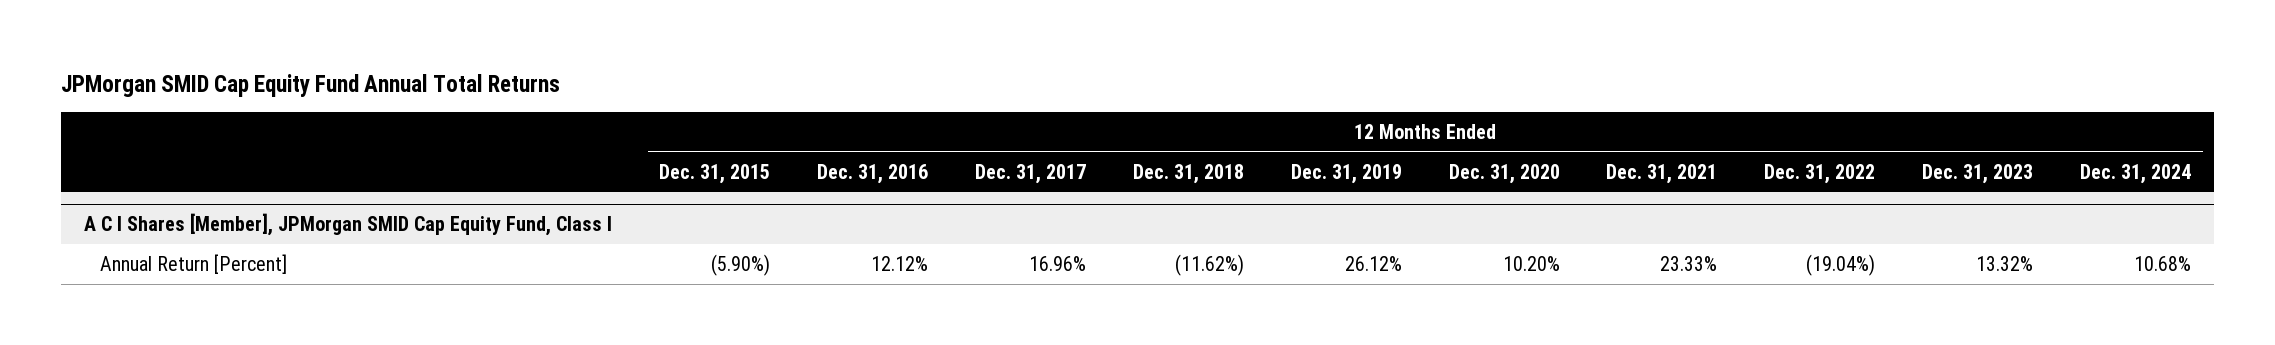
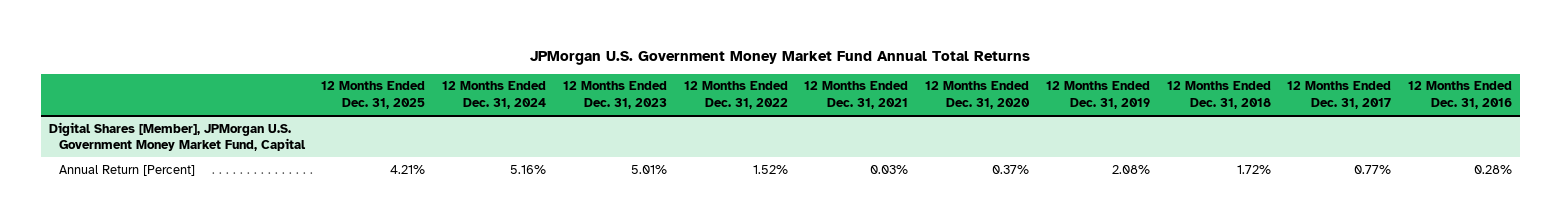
- JPMorgan SMID Cap Equity Fund Annual Total Returns
+ JPMorgan U.S. Government Money Market Fund Annual Total Returns
- | 12 Months Ended Dec. 31, 2015 | 12 Months Ended Dec. 31, 2016 | 12 Months Ended Dec. 31, 2017 | 12 Months Ended Dec. 31, 2018 | 12 Months Ended Dec. 31, 2019 | 12 Months Ended Dec. 31, 2020 | 12 Months Ended Dec. 31, 2021 | 12 Months Ended Dec. 31, 2022 | 12 Months Ended Dec. 31, 2023 | 12 Months Ended Dec. 31, 2024
+ | 12 Months Ended Dec. 31, 2025 | 12 Months Ended Dec. 31, 2024 | 12 Months Ended Dec. 31, 2023 | 12 Months Ended Dec. 31, 2022 | 12 Months Ended Dec. 31, 2021 | 12 Months Ended Dec. 31, 2020 | 12 Months Ended Dec. 31, 2019 | 12 Months Ended Dec. 31, 2018 | 12 Months Ended Dec. 31, 2017 | 12 Months Ended Dec. 31, 2016
- A C I Shares [Member], JPMorgan SMID Cap Equity Fund, Class I
- Annual Return [Percent] | (5.90%) | 12.12% | 16.96% | (11.62%) | 26.12% | 10.20% | 23.33% | (19.04%) | 13.32% | 10.68%
+ Digital Shares [Member], JPMorgan U.S. Government Money Market Fund, Capital
+ Annual Return [Percent] | 4.21% | 5.16% | 5.01% | 1.52% | 0.03% | 0.37% | 2.08% | 1.72% | 0.77% | 0.28%

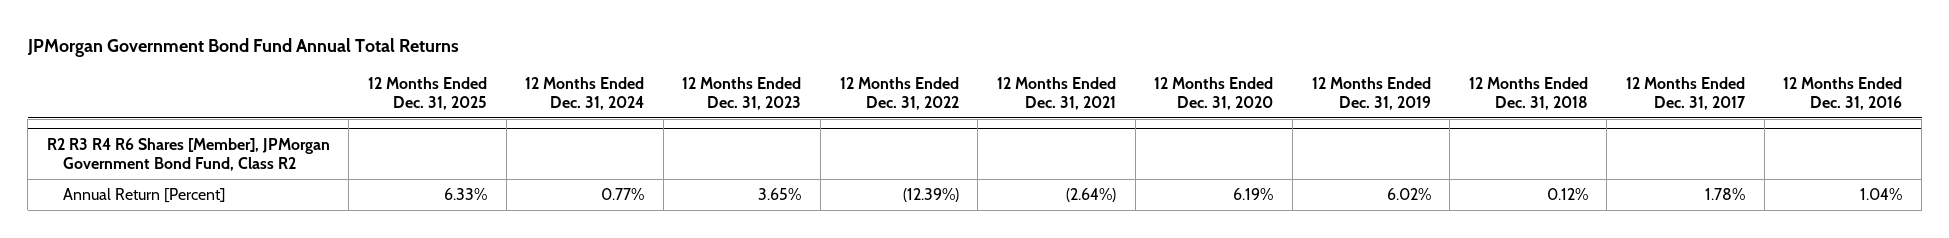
- JPMorgan U.S. Government Money Market Fund Annual Total Returns
+ JPMorgan Government Bond Fund Annual Total Returns
- Digital Shares [Member], JPMorgan U.S. Government Money Market Fund, Capital
- Annual Return [Percent] | 4.21% | 5.16% | 5.01% | 1.52% | 0.03% | 0.37% | 2.08% | 1.72% | 0.77% | 0.28%
+ R2 R3 R4 R6 Shares [Member], JPMorgan Government Bond Fund, Class R2
+ Annual Return [Percent] | 6.33% | 0.77% | 3.65% | (12.39%) | (2.64%) | 6.19% | 6.02% | 0.12% | 1.78% | 1.04%

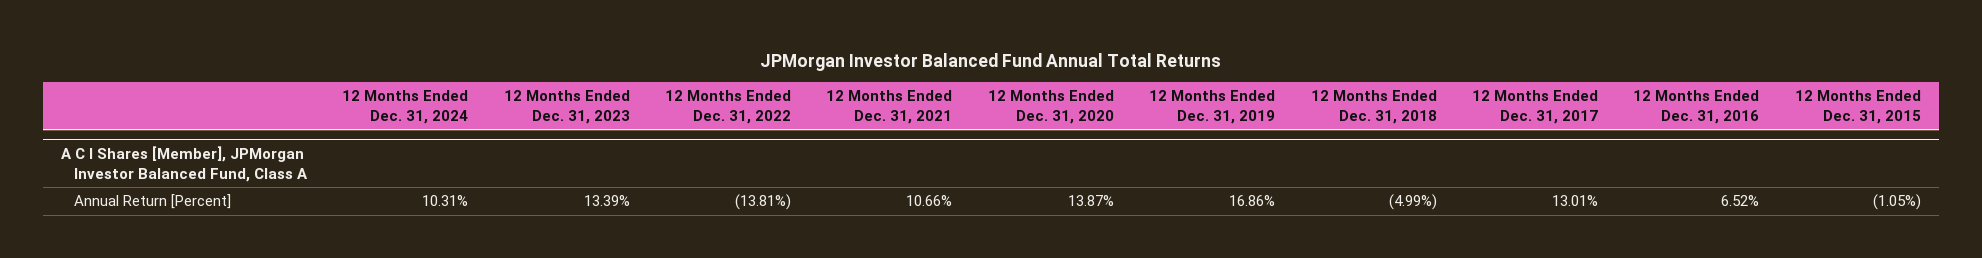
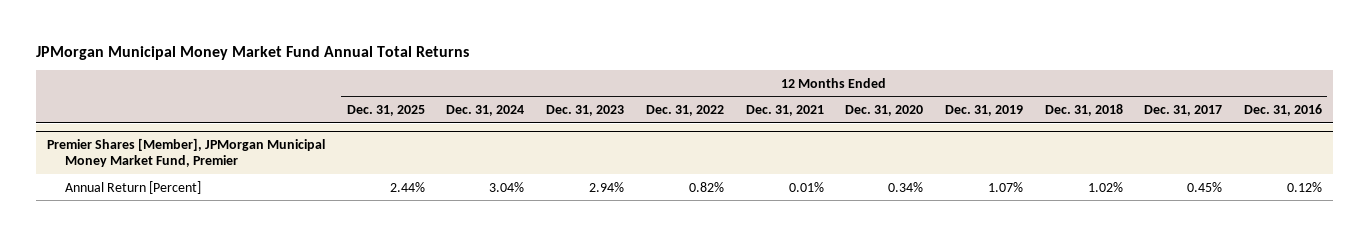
- JPMorgan Investor Balanced Fund Annual Total Returns
+ JPMorgan Municipal Money Market Fund Annual Total Returns
- | 12 Months Ended Dec. 31, 2024 | 12 Months Ended Dec. 31, 2023 | 12 Months Ended Dec. 31, 2022 | 12 Months Ended Dec. 31, 2021 | 12 Months Ended Dec. 31, 2020 | 12 Months Ended Dec. 31, 2019 | 12 Months Ended Dec. 31, 2018 | 12 Months Ended Dec. 31, 2017 | 12 Months Ended Dec. 31, 2016 | 12 Months Ended Dec. 31, 2015
+ | 12 Months Ended Dec. 31, 2025 | 12 Months Ended Dec. 31, 2024 | 12 Months Ended Dec. 31, 2023 | 12 Months Ended Dec. 31, 2022 | 12 Months Ended Dec. 31, 2021 | 12 Months Ended Dec. 31, 2020 | 12 Months Ended Dec. 31, 2019 | 12 Months Ended Dec. 31, 2018 | 12 Months Ended Dec. 31, 2017 | 12 Months Ended Dec. 31, 2016
- A C I Shares [Member], JPMorgan Investor Balanced Fund, Class A
- Annual Return [Percent] | 10.31% | 13.39% | (13.81%) | 10.66% | 13.87% | 16.86% | (4.99%) | 13.01% | 6.52% | (1.05%)
+ Premier Shares [Member], JPMorgan Municipal Money Market Fund, Premier
+ Annual Return [Percent] | 2.44% | 3.04% | 2.94% | 0.82% | 0.01% | 0.34% | 1.07% | 1.02% | 0.45% | 0.12%

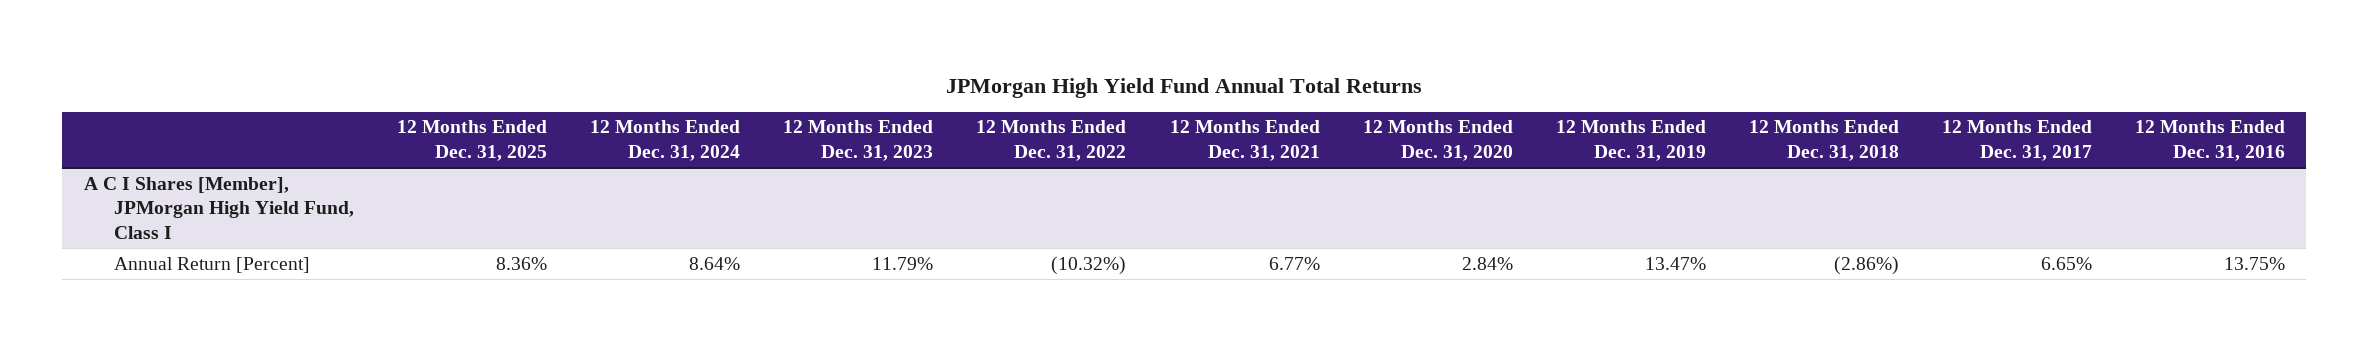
- JPMorgan Municipal Money Market Fund Annual Total Returns
+ JPMorgan High Yield Fund Annual Total Returns
- Premier Shares [Member], JPMorgan Municipal Money Market Fund, Premier
- Annual Return [Percent] | 2.44% | 3.04% | 2.94% | 0.82% | 0.01% | 0.34% | 1.07% | 1.02% | 0.45% | 0.12%
+ A C I Shares [Member], JPMorgan High Yield Fund, Class I
+ Annual Return [Percent] | 8.36% | 8.64% | 11.79% | (10.32%) | 6.77% | 2.84% | 13.47% | (2.86%) | 6.65% | 13.75%

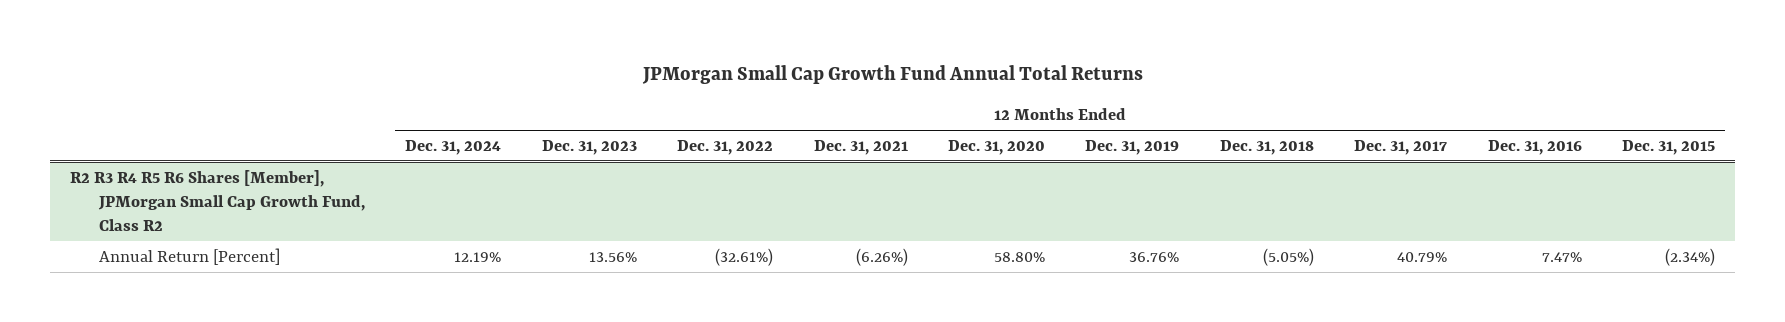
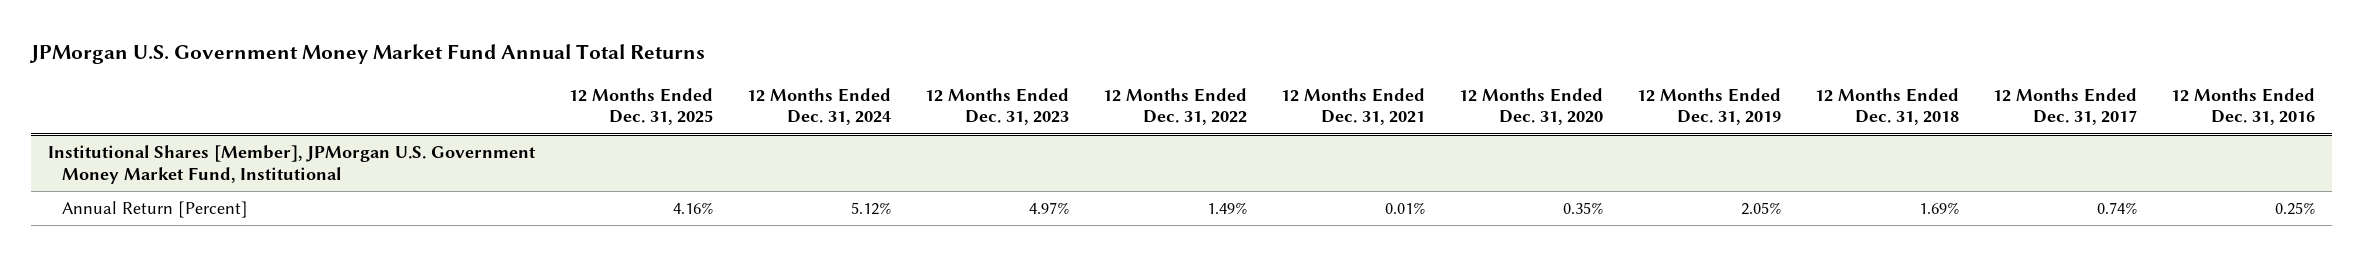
- JPMorgan Small Cap Growth Fund Annual Total Returns
+ JPMorgan U.S. Government Money Market Fund Annual Total Returns
- | 12 Months Ended Dec. 31, 2024 | 12 Months Ended Dec. 31, 2023 | 12 Months Ended Dec. 31, 2022 | 12 Months Ended Dec. 31, 2021 | 12 Months Ended Dec. 31, 2020 | 12 Months Ended Dec. 31, 2019 | 12 Months Ended Dec. 31, 2018 | 12 Months Ended Dec. 31, 2017 | 12 Months Ended Dec. 31, 2016 | 12 Months Ended Dec. 31, 2015
+ | 12 Months Ended Dec. 31, 2025 | 12 Months Ended Dec. 31, 2024 | 12 Months Ended Dec. 31, 2023 | 12 Months Ended Dec. 31, 2022 | 12 Months Ended Dec. 31, 2021 | 12 Months Ended Dec. 31, 2020 | 12 Months Ended Dec. 31, 2019 | 12 Months Ended Dec. 31, 2018 | 12 Months Ended Dec. 31, 2017 | 12 Months Ended Dec. 31, 2016
- R2 R3 R4 R5 R6 Shares [Member], JPMorgan Small Cap Growth Fund, Class R2
- Annual Return [Percent] | 12.19% | 13.56% | (32.61%) | (6.26%) | 58.80% | 36.76% | (5.05%) | 40.79% | 7.47% | (2.34%)
+ Institutional Shares [Member], JPMorgan U.S. Government Money Market Fund, Institutional
+ Annual Return [Percent] | 4.16% | 5.12% | 4.97% | 1.49% | 0.01% | 0.35% | 2.05% | 1.69% | 0.74% | 0.25%

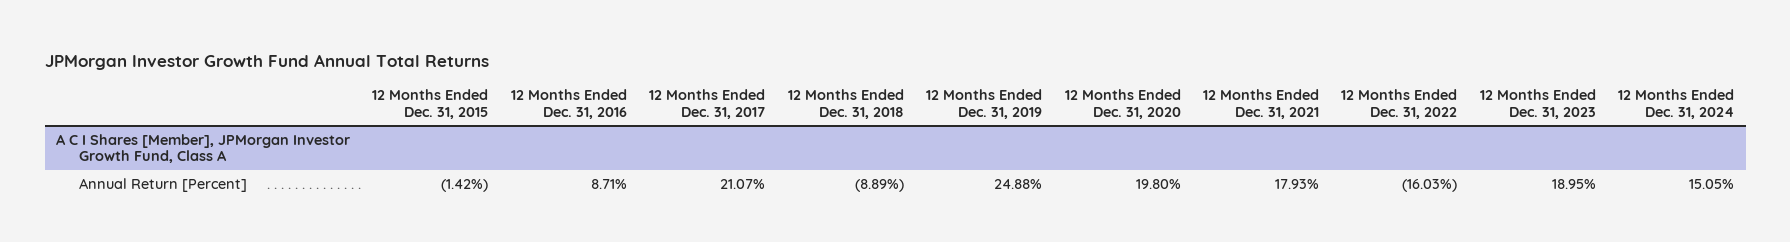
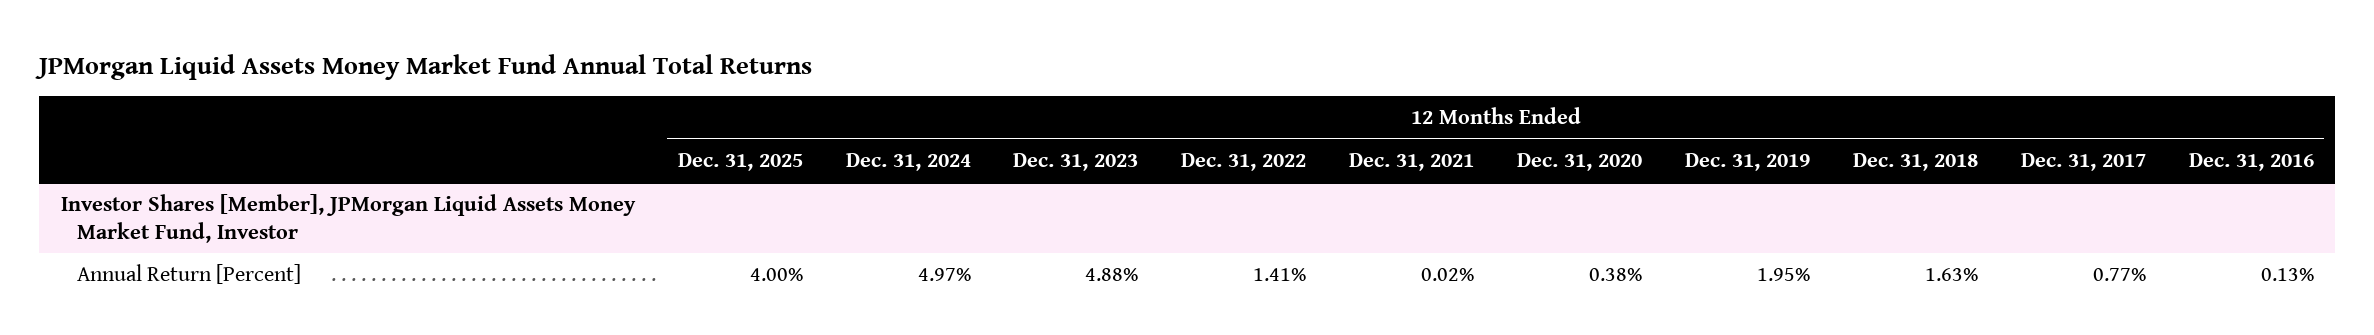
- JPMorgan Investor Growth Fund Annual Total Returns
+ JPMorgan Liquid Assets Money Market Fund Annual Total Returns
- | 12 Months Ended Dec. 31, 2015 | 12 Months Ended Dec. 31, 2016 | 12 Months Ended Dec. 31, 2017 | 12 Months Ended Dec. 31, 2018 | 12 Months Ended Dec. 31, 2019 | 12 Months Ended Dec. 31, 2020 | 12 Months Ended Dec. 31, 2021 | 12 Months Ended Dec. 31, 2022 | 12 Months Ended Dec. 31, 2023 | 12 Months Ended Dec. 31, 2024
+ | 12 Months Ended Dec. 31, 2025 | 12 Months Ended Dec. 31, 2024 | 12 Months Ended Dec. 31, 2023 | 12 Months Ended Dec. 31, 2022 | 12 Months Ended Dec. 31, 2021 | 12 Months Ended Dec. 31, 2020 | 12 Months Ended Dec. 31, 2019 | 12 Months Ended Dec. 31, 2018 | 12 Months Ended Dec. 31, 2017 | 12 Months Ended Dec. 31, 2016
- A C I Shares [Member], JPMorgan Investor Growth Fund, Class A
- Annual Return [Percent] | (1.42%) | 8.71% | 21.07% | (8.89%) | 24.88% | 19.80% | 17.93% | (16.03%) | 18.95% | 15.05%
+ Investor Shares [Member], JPMorgan Liquid Assets Money Market Fund, Investor
+ Annual Return [Percent] | 4.00% | 4.97% | 4.88% | 1.41% | 0.02% | 0.38% | 1.95% | 1.63% | 0.77% | 0.13%

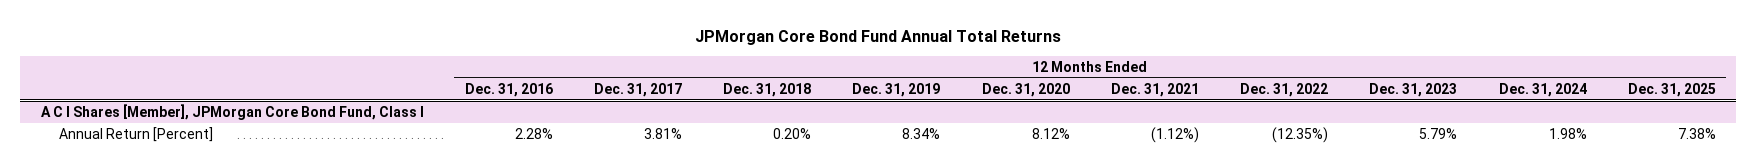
- JPMorgan Liquid Assets Money Market Fund Annual Total Returns
+ JPMorgan Core Bond Fund Annual Total Returns
- | 12 Months Ended Dec. 31, 2025 | 12 Months Ended Dec. 31, 2024 | 12 Months Ended Dec. 31, 2023 | 12 Months Ended Dec. 31, 2022 | 12 Months Ended Dec. 31, 2021 | 12 Months Ended Dec. 31, 2020 | 12 Months Ended Dec. 31, 2019 | 12 Months Ended Dec. 31, 2018 | 12 Months Ended Dec. 31, 2017 | 12 Months Ended Dec. 31, 2016
+ | 12 Months Ended Dec. 31, 2016 | 12 Months Ended Dec. 31, 2017 | 12 Months Ended Dec. 31, 2018 | 12 Months Ended Dec. 31, 2019 | 12 Months Ended Dec. 31, 2020 | 12 Months Ended Dec. 31, 2021 | 12 Months Ended Dec. 31, 2022 | 12 Months Ended Dec. 31, 2023 | 12 Months Ended Dec. 31, 2024 | 12 Months Ended Dec. 31, 2025
- Investor Shares [Member], JPMorgan Liquid Assets Money Market Fund, Investor
- Annual Return [Percent] | 4.00% | 4.97% | 4.88% | 1.41% | 0.02% | 0.38% | 1.95% | 1.63% | 0.77% | 0.13%
+ A C I Shares [Member], JPMorgan Core Bond Fund, Class I
+ Annual Return [Percent] | 2.28% | 3.81% | 0.20% | 8.34% | 8.12% | (1.12%) | (12.35%) | 5.79% | 1.98% | 7.38%

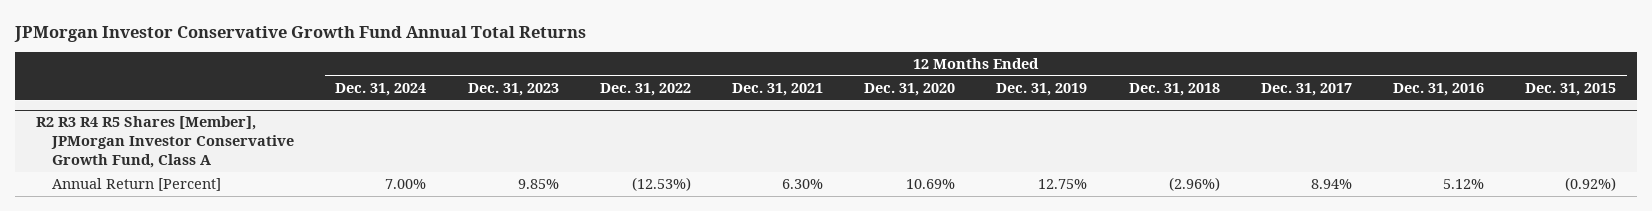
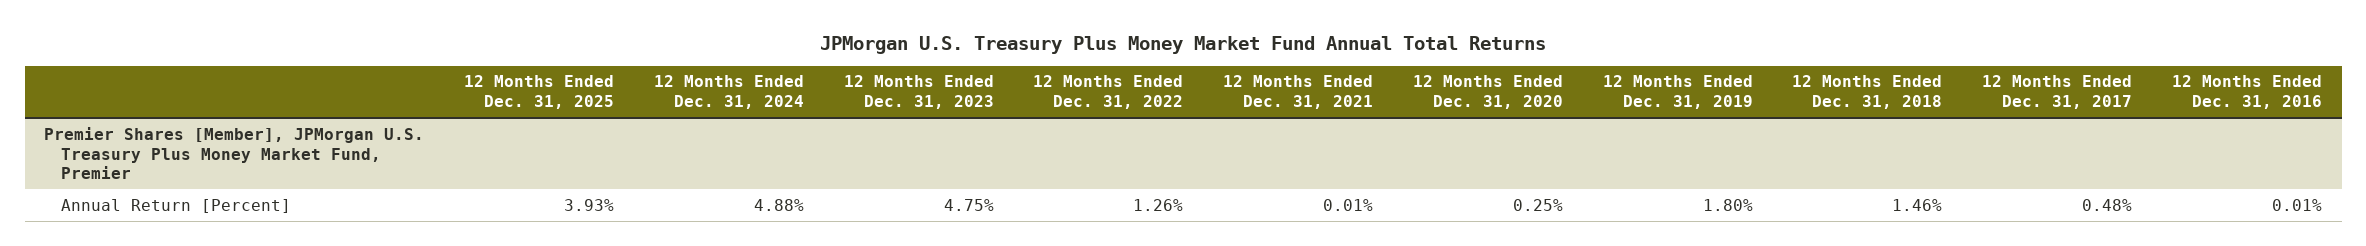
- JPMorgan Investor Conservative Growth Fund Annual Total Returns
+ JPMorgan U.S. Treasury Plus Money Market Fund Annual Total Returns
- | 12 Months Ended Dec. 31, 2024 | 12 Months Ended Dec. 31, 2023 | 12 Months Ended Dec. 31, 2022 | 12 Months Ended Dec. 31, 2021 | 12 Months Ended Dec. 31, 2020 | 12 Months Ended Dec. 31, 2019 | 12 Months Ended Dec. 31, 2018 | 12 Months Ended Dec. 31, 2017 | 12 Months Ended Dec. 31, 2016 | 12 Months Ended Dec. 31, 2015
+ | 12 Months Ended Dec. 31, 2025 | 12 Months Ended Dec. 31, 2024 | 12 Months Ended Dec. 31, 2023 | 12 Months Ended Dec. 31, 2022 | 12 Months Ended Dec. 31, 2021 | 12 Months Ended Dec. 31, 2020 | 12 Months Ended Dec. 31, 2019 | 12 Months Ended Dec. 31, 2018 | 12 Months Ended Dec. 31, 2017 | 12 Months Ended Dec. 31, 2016
- R2 R3 R4 R5 Shares [Member], JPMorgan Investor Conservative Growth Fund, Class A
- Annual Return [Percent] | 7.00% | 9.85% | (12.53%) | 6.30% | 10.69% | 12.75% | (2.96%) | 8.94% | 5.12% | (0.92%)
+ Premier Shares [Member], JPMorgan U.S. Treasury Plus Money Market Fund, Premier
+ Annual Return [Percent] | 3.93% | 4.88% | 4.75% | 1.26% | 0.01% | 0.25% | 1.80% | 1.46% | 0.48% | 0.01%

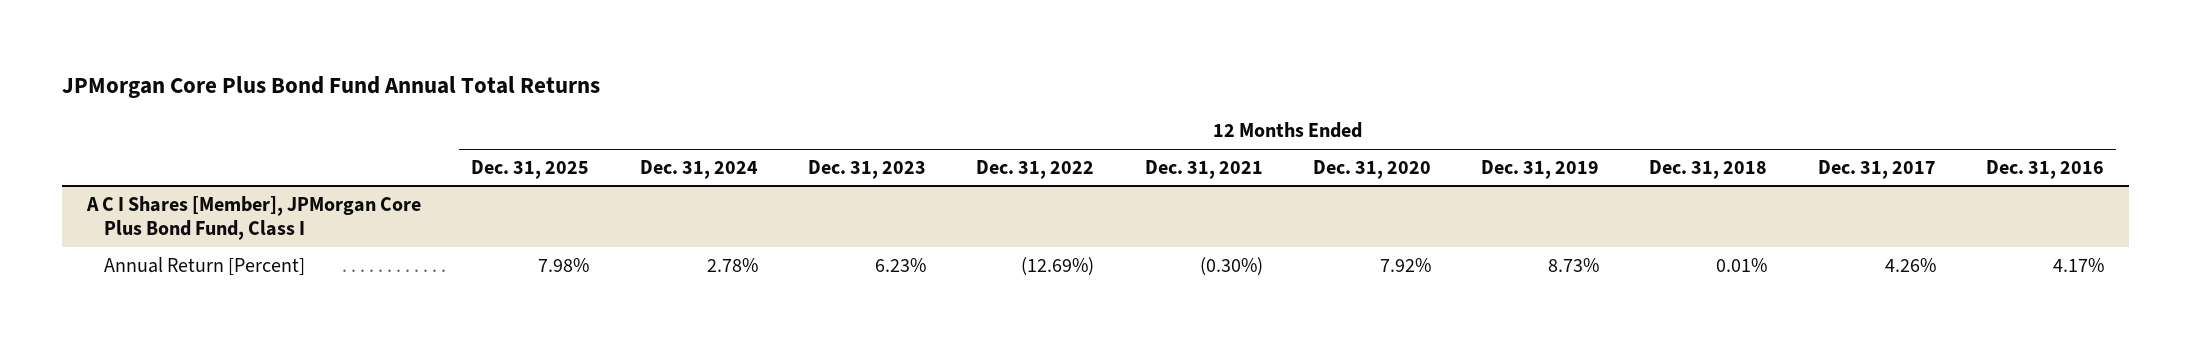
- JPMorgan U.S. Treasury Plus Money Market Fund Annual Total Returns
+ JPMorgan Core Plus Bond Fund Annual Total Returns
- Premier Shares [Member], JPMorgan U.S. Treasury Plus Money Market Fund, Premier
- Annual Return [Percent] | 3.93% | 4.88% | 4.75% | 1.26% | 0.01% | 0.25% | 1.80% | 1.46% | 0.48% | 0.01%
+ A C I Shares [Member], JPMorgan Core Plus Bond Fund, Class I
+ Annual Return [Percent] | 7.98% | 2.78% | 6.23% | (12.69%) | (0.30%) | 7.92% | 8.73% | 0.01% | 4.26% | 4.17%

